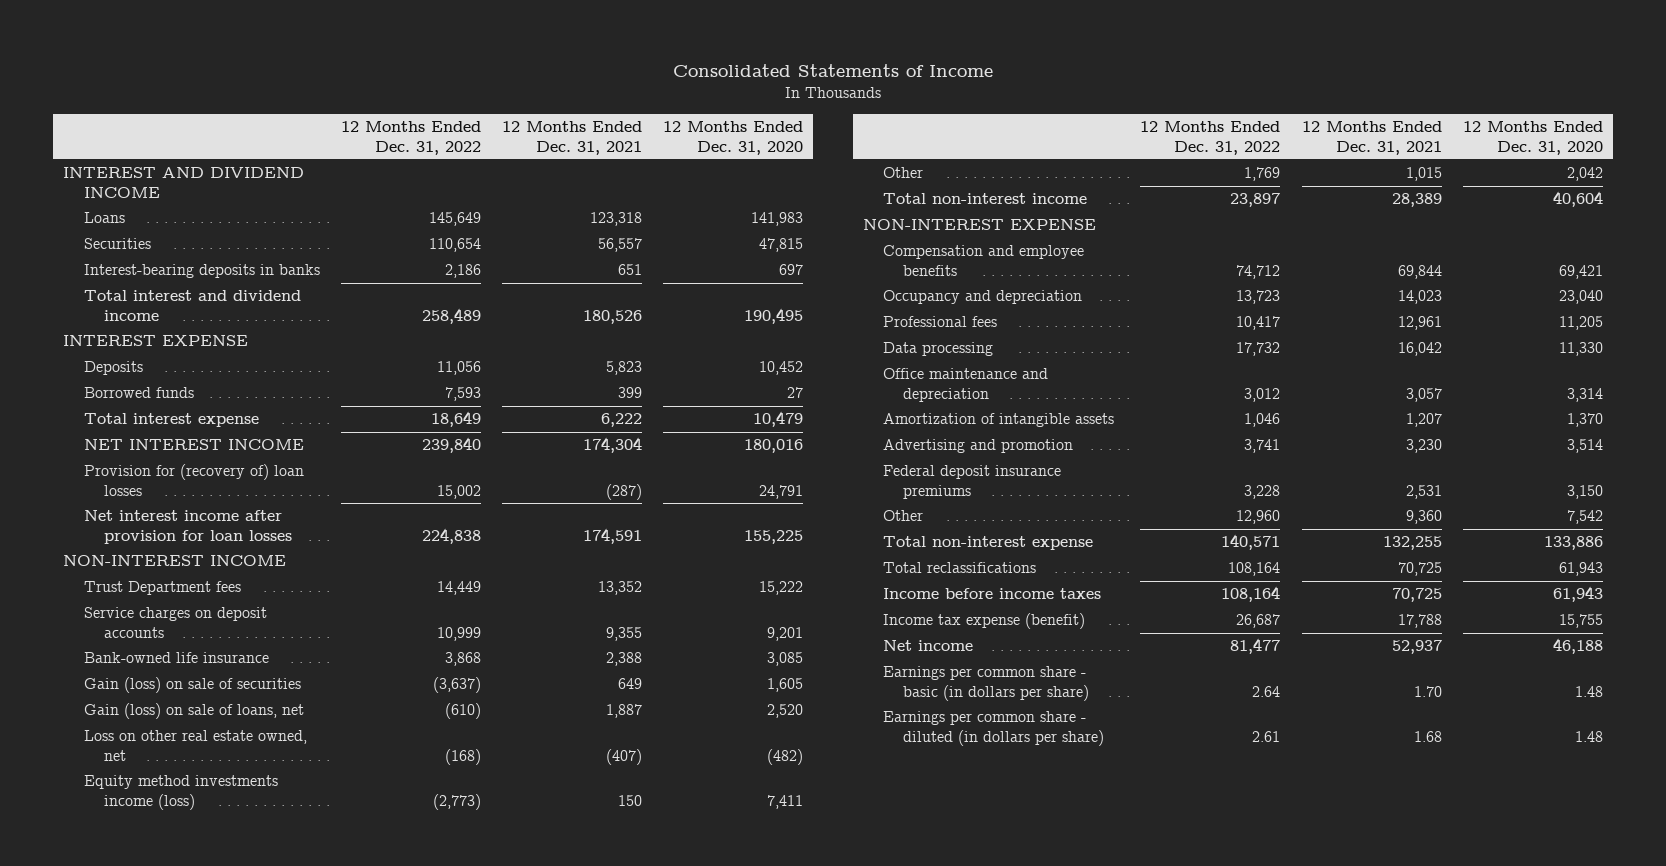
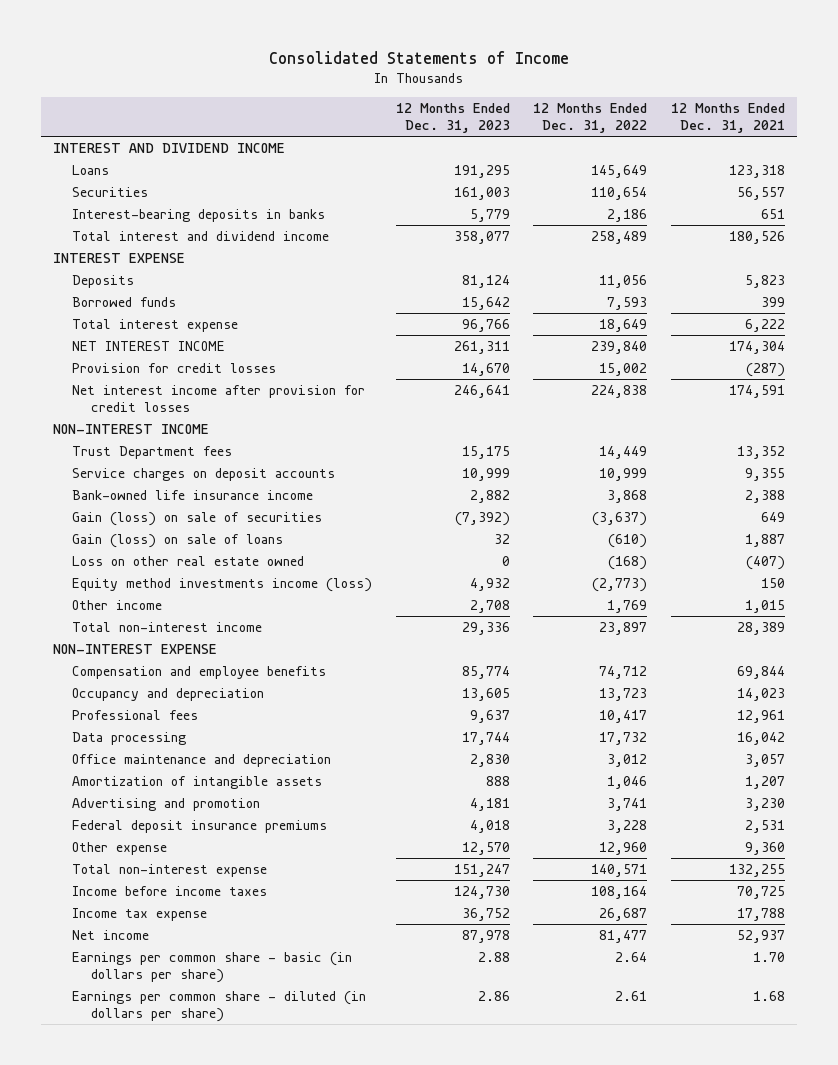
- | 12 Months Ended Dec. 31, 2022 | 12 Months Ended Dec. 31, 2021 | 12 Months Ended Dec. 31, 2020
+ | 12 Months Ended Dec. 31, 2023 | 12 Months Ended Dec. 31, 2022 | 12 Months Ended Dec. 31, 2021
- Provision for (recovery of) loan losses | 15,002 | (287) | 24,791
- Net interest income after provision for loan losses | 224,838 | 174,591 | 155,225
+ Provision for credit losses | 14,670 | 15,002 | (287)
+ Net interest income after provision for credit losses | 246,641 | 224,838 | 174,591
- Bank-owned life insurance | 3,868 | 2,388 | 3,085
+ Bank-owned life insurance income | 2,882 | 3,868 | 2,388
- Gain (loss) on sale of loans, net | (610) | 1,887 | 2,520
- Loss on other real estate owned, net | (168) | (407) | (482)
+ Gain (loss) on sale of loans | 32 | (610) | 1,887
+ Loss on other real estate owned | 0 | (168) | (407)
- Other | 1,769 | 1,015 | 2,042
+ Other income | 2,708 | 1,769 | 1,015
- Other | 12,960 | 9,360 | 7,542
+ Other expense | 12,570 | 12,960 | 9,360
- Total reclassifications | 108,164 | 70,725 | 61,943
- Income tax expense (benefit) | 26,687 | 17,788 | 15,755
+ Income tax expense | 36,752 | 26,687 | 17,788

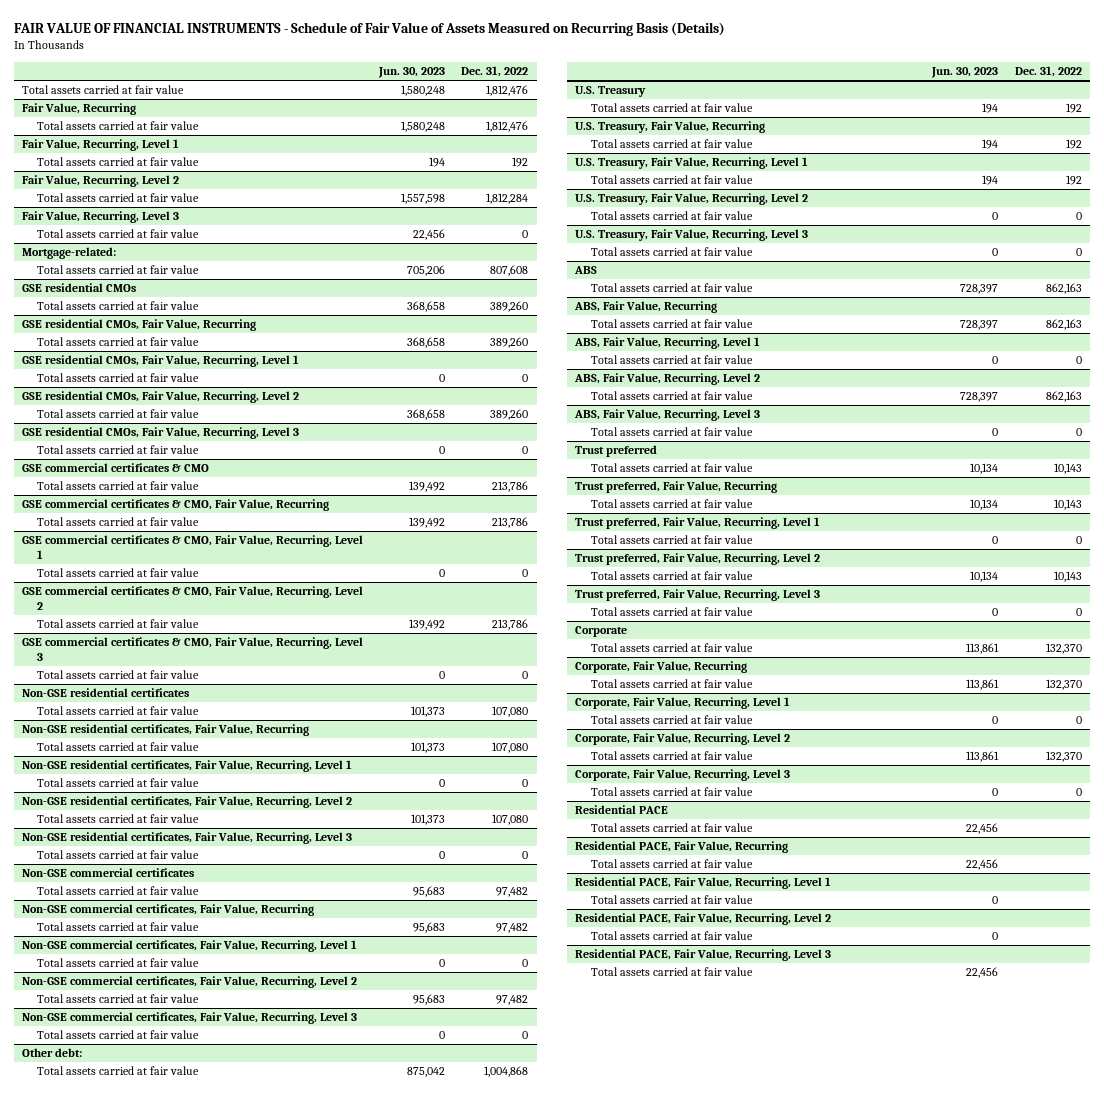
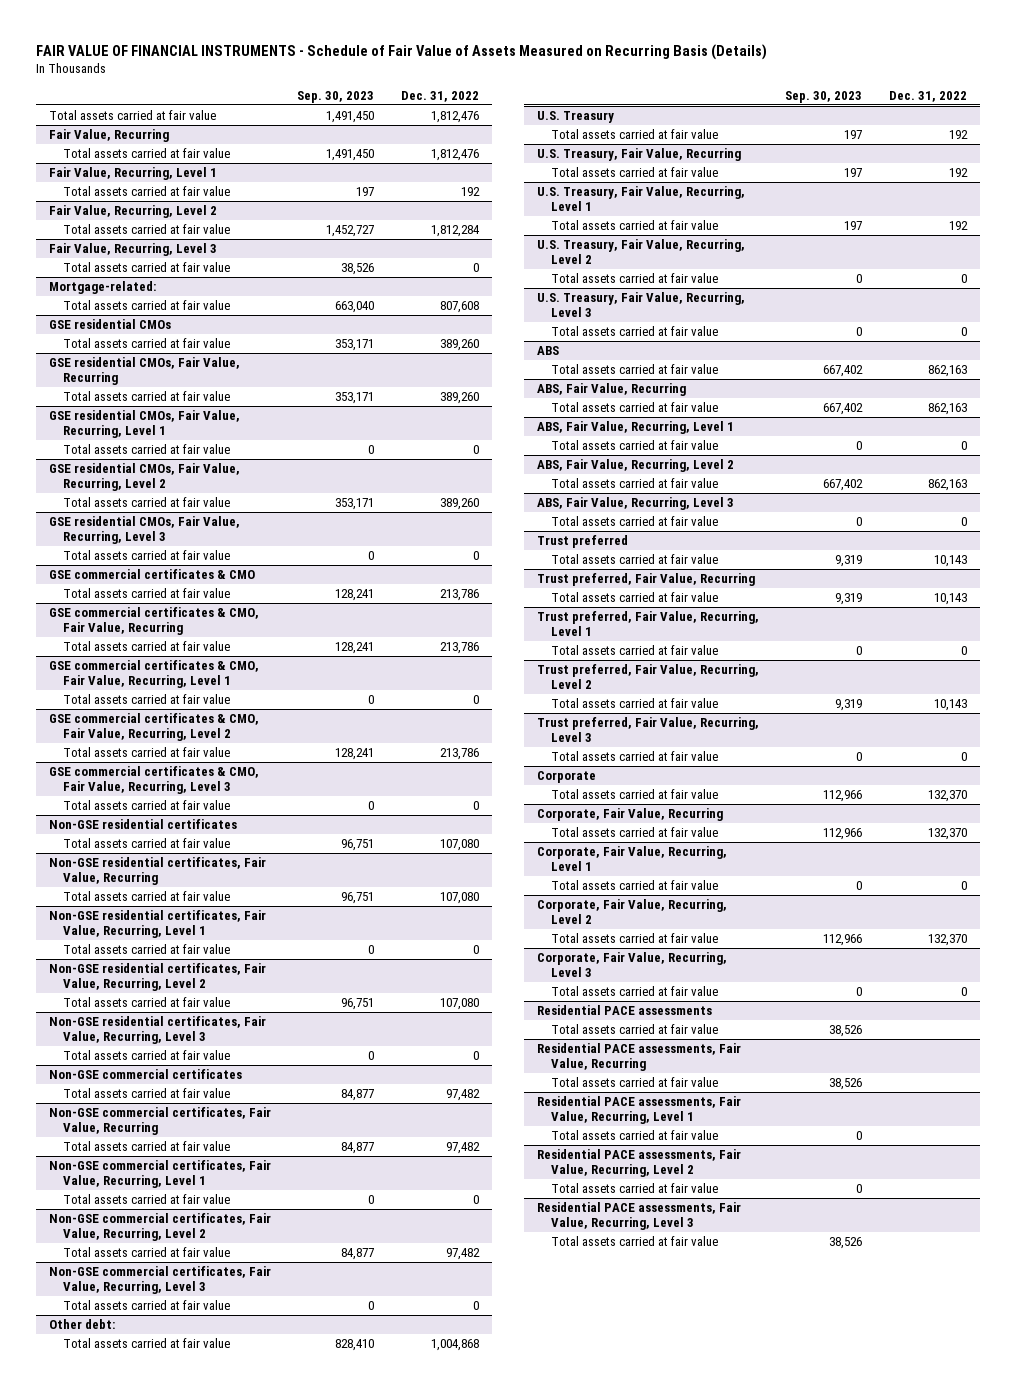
- | Jun. 30, 2023 | Dec. 31, 2022
+ | Sep. 30, 2023 | Dec. 31, 2022
- Residential PACE
+ Residential PACE assessments
- Residential PACE, Fair Value, Recurring
+ Residential PACE assessments, Fair Value, Recurring
- Residential PACE, Fair Value, Recurring, Level 1
+ Residential PACE assessments, Fair Value, Recurring, Level 1
- Residential PACE, Fair Value, Recurring, Level 2
+ Residential PACE assessments, Fair Value, Recurring, Level 2
- Residential PACE, Fair Value, Recurring, Level 3
+ Residential PACE assessments, Fair Value, Recurring, Level 3

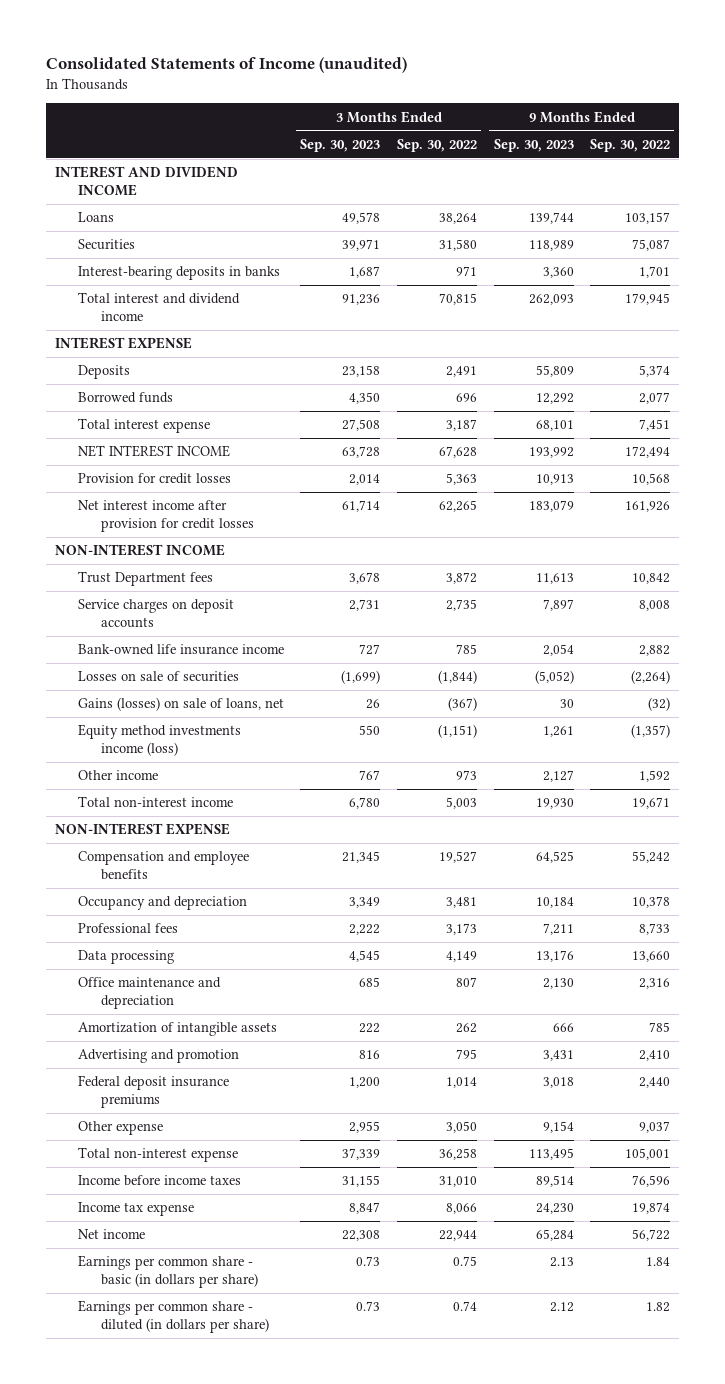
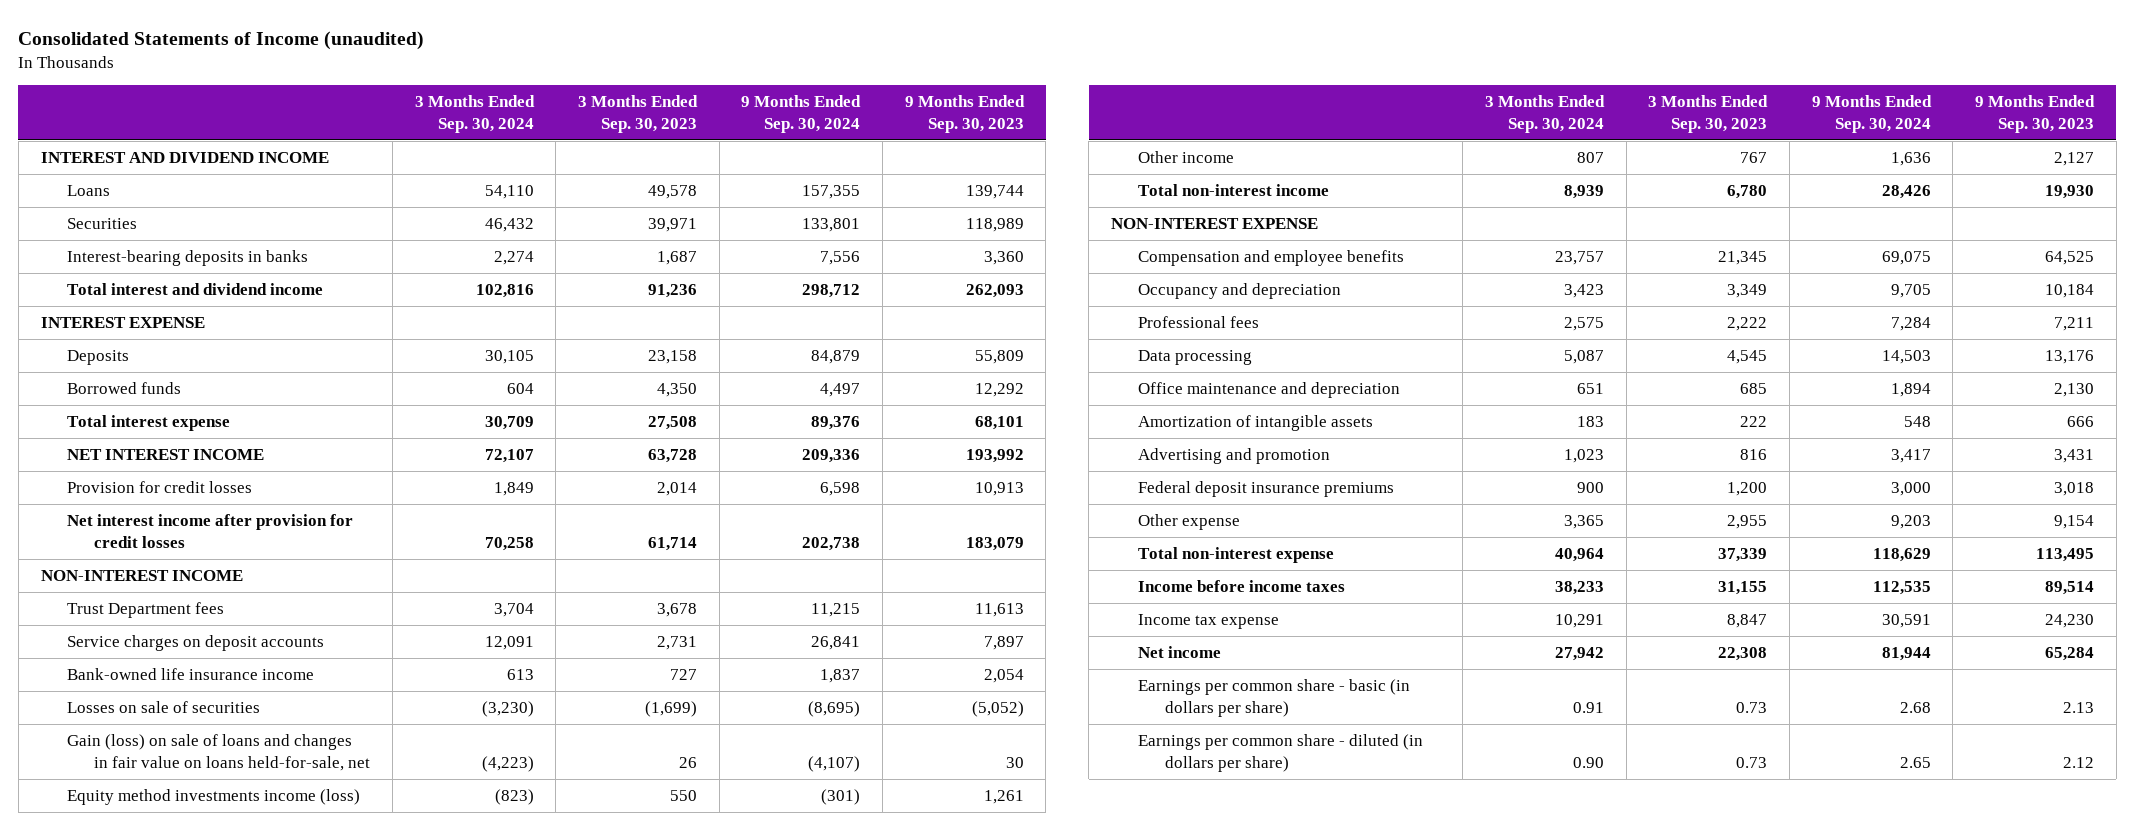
- | 3 Months Ended Sep. 30, 2023 | 3 Months Ended Sep. 30, 2022 | 9 Months Ended Sep. 30, 2023 | 9 Months Ended Sep. 30, 2022
+ | 3 Months Ended Sep. 30, 2024 | 3 Months Ended Sep. 30, 2023 | 9 Months Ended Sep. 30, 2024 | 9 Months Ended Sep. 30, 2023
- Gains (losses) on sale of loans, net | 26 | (367) | 30 | (32)
+ Gain (loss) on sale of loans and changes in fair value on loans held-for-sale, net | (4,223) | 26 | (4,107) | 30

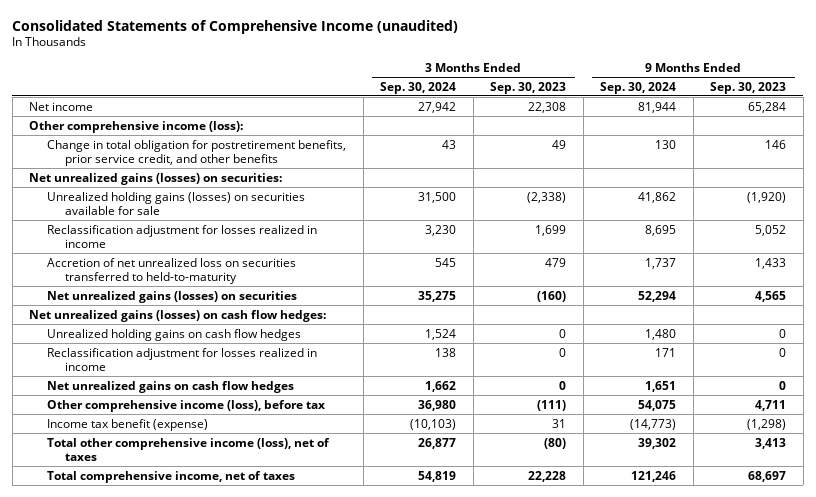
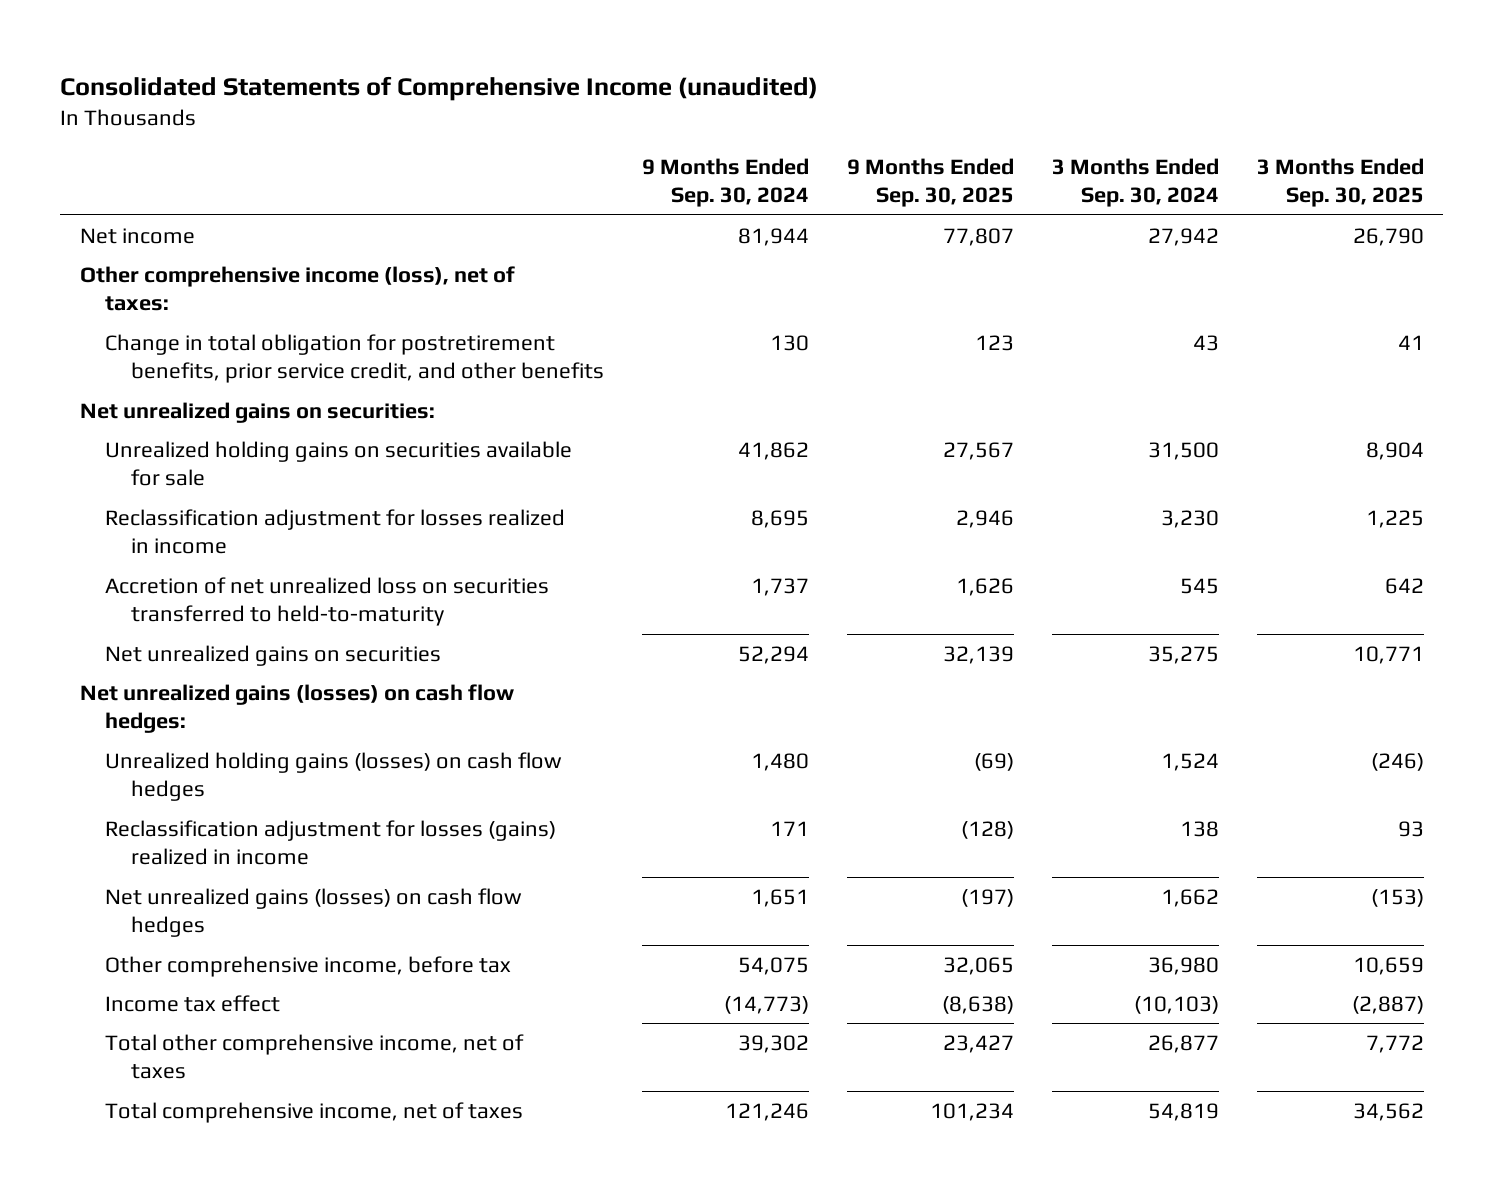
- | 3 Months Ended Sep. 30, 2024 | 3 Months Ended Sep. 30, 2023 | 9 Months Ended Sep. 30, 2024 | 9 Months Ended Sep. 30, 2023
+ | 9 Months Ended Sep. 30, 2024 | 9 Months Ended Sep. 30, 2025 | 3 Months Ended Sep. 30, 2024 | 3 Months Ended Sep. 30, 2025
- Other comprehensive income (loss):
+ Other comprehensive income (loss), net of taxes:
- Net unrealized gains (losses) on securities:
- Unrealized holding gains (losses) on securities available for sale | 31,500 | (2,338) | 41,862 | (1,920)
+ Net unrealized gains on securities:
+ Unrealized holding gains on securities available for sale | 41,862 | 27,567 | 31,500 | 8,904
- Net unrealized gains (losses) on securities | 35,275 | (160) | 52,294 | 4,565
+ Net unrealized gains on securities | 52,294 | 32,139 | 35,275 | 10,771
- Unrealized holding gains on cash flow hedges | 1,524 | 0 | 1,480 | 0
- Reclassification adjustment for losses realized in income | 138 | 0 | 171 | 0
- Net unrealized gains on cash flow hedges | 1,662 | 0 | 1,651 | 0
- Other comprehensive income (loss), before tax | 36,980 | (111) | 54,075 | 4,711
- Income tax benefit (expense) | (10,103) | 31 | (14,773) | (1,298)
- Total other comprehensive income (loss), net of taxes | 26,877 | (80) | 39,302 | 3,413
+ Unrealized holding gains (losses) on cash flow hedges | 1,480 | (69) | 1,524 | (246)
+ Reclassification adjustment for losses (gains) realized in income | 171 | (128) | 138 | 93
+ Net unrealized gains (losses) on cash flow hedges | 1,651 | (197) | 1,662 | (153)
+ Other comprehensive income, before tax | 54,075 | 32,065 | 36,980 | 10,659
+ Income tax effect | (14,773) | (8,638) | (10,103) | (2,887)
+ Total other comprehensive income, net of taxes | 39,302 | 23,427 | 26,877 | 7,772

